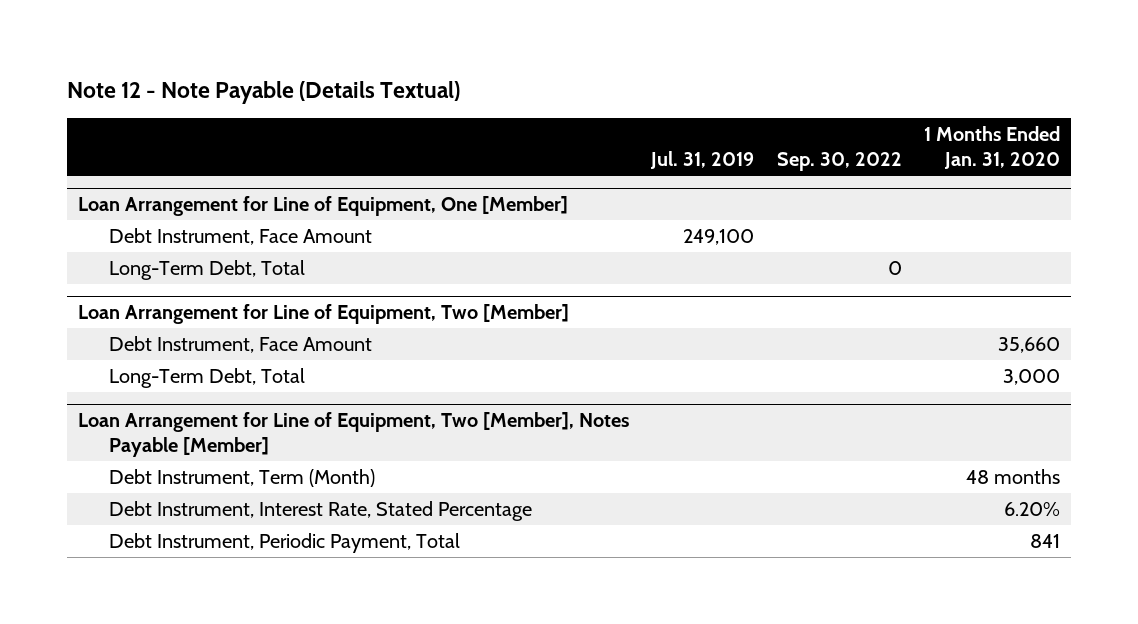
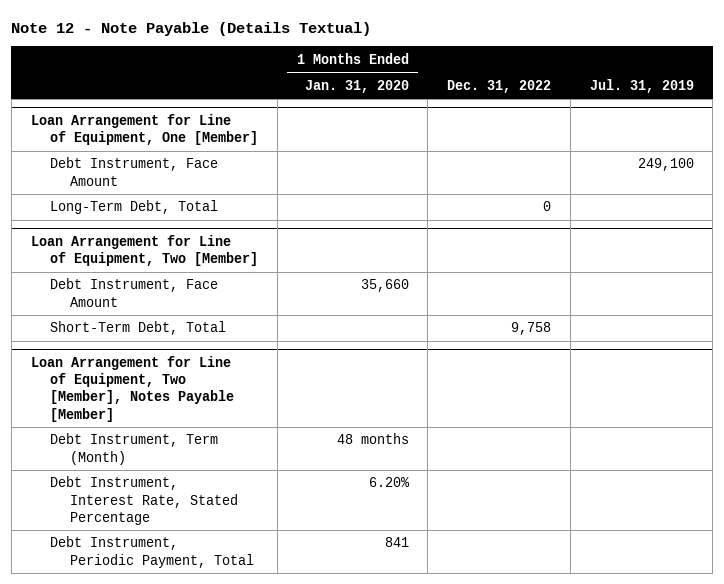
- | Jul. 31, 2019 | Sep. 30, 2022 | 1 Months Ended Jan. 31, 2020
+ | 1 Months Ended Jan. 31, 2020 | Dec. 31, 2022 | Jul. 31, 2019
@ Loan Arrangement for Line of Equipment, Two [Member]
- Long-Term Debt, Total | | | 3,000
+ Short-Term Debt, Total | | 9,758 |

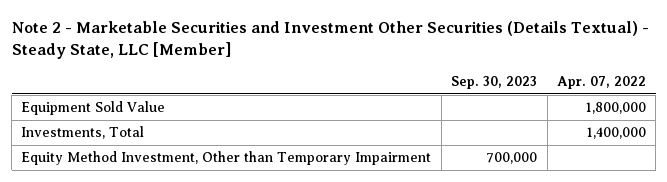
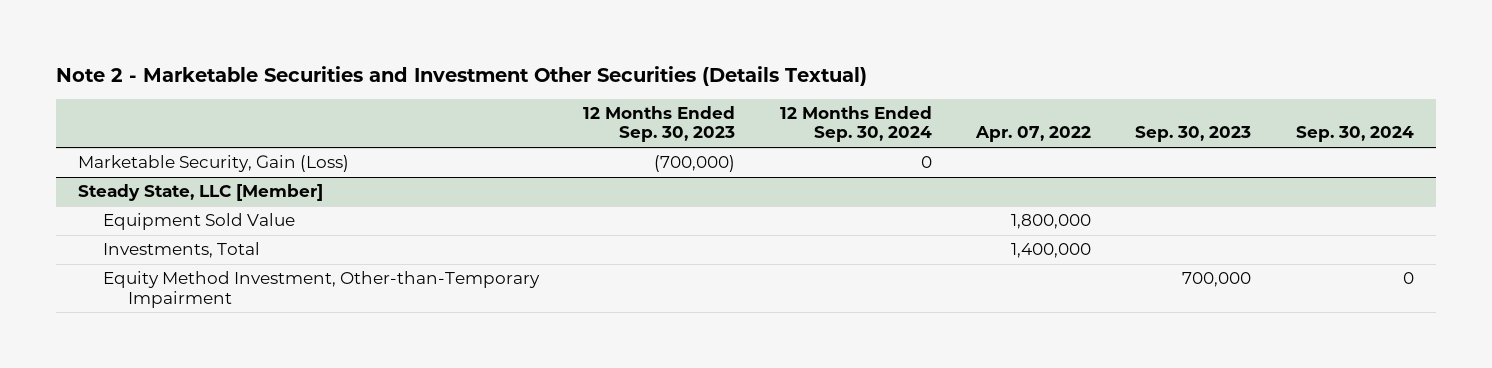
- Note 2 - Marketable Securities and Investment Other Securities (Details Textual) - Steady State, LLC [Member]
+ Note 2 - Marketable Securities and Investment Other Securities (Details Textual)
- | Sep. 30, 2023 | Apr. 07, 2022
+ | 12 Months Ended Sep. 30, 2023 | 12 Months Ended Sep. 30, 2024 | Apr. 07, 2022 | Sep. 30, 2023 | Sep. 30, 2024
- Equipment Sold Value | | 1,800,000
- Investments, Total | | 1,400,000
- Equity Method Investment, Other than Temporary Impairment | 700,000 |
+ Marketable Security, Gain (Loss) | (700,000) | 0 | | |
+ Steady State, LLC [Member]
+ Equipment Sold Value | | | 1,800,000 | |
+ Investments, Total | | | 1,400,000 | |
+ Equity Method Investment, Other-than-Temporary Impairment | | | | 700,000 | 0

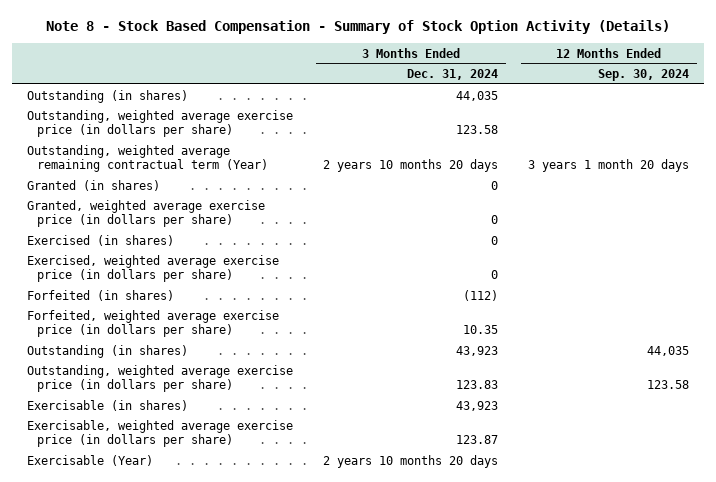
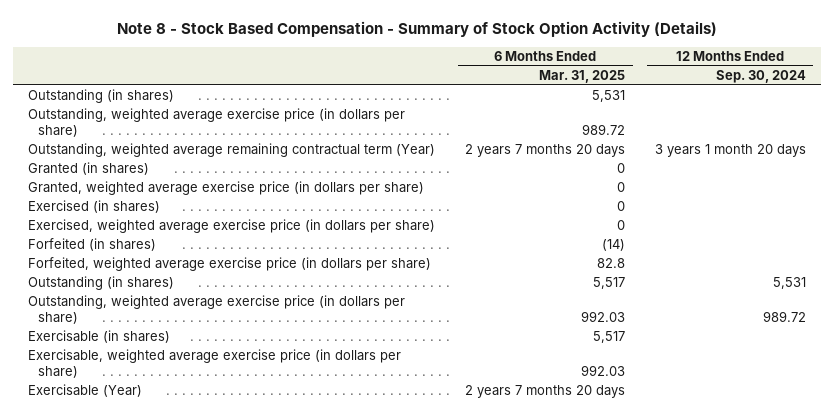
- | 3 Months Ended Dec. 31, 2024 | 12 Months Ended Sep. 30, 2024
+ | 6 Months Ended Mar. 31, 2025 | 12 Months Ended Sep. 30, 2024
- Outstanding (in shares) | 43,923 | 44,035
- Outstanding, weighted average exercise price (in dollars per share) | 123.83 | 123.58
+ Outstanding (in shares) | 5,517 | 5,531
+ Outstanding, weighted average exercise price (in dollars per share) | 992.03 | 989.72

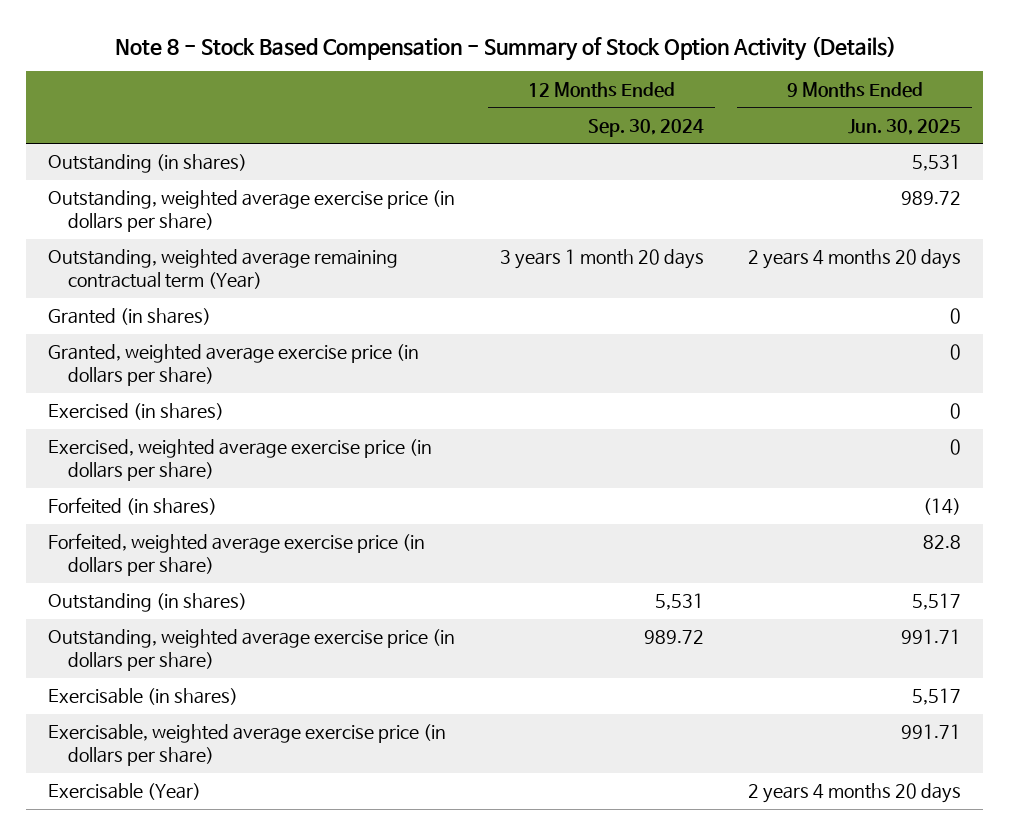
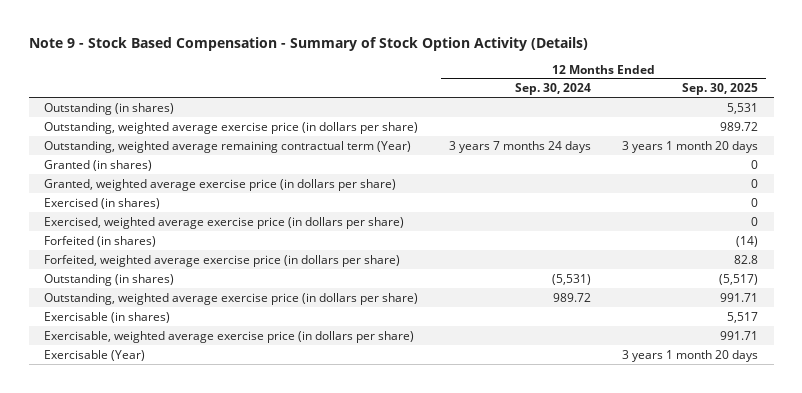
- Note 8 - Stock Based Compensation - Summary of Stock Option Activity (Details)
+ Note 9 - Stock Based Compensation - Summary of Stock Option Activity (Details)
- | 12 Months Ended Sep. 30, 2024 | 9 Months Ended Jun. 30, 2025
+ | 12 Months Ended Sep. 30, 2024 | 12 Months Ended Sep. 30, 2025
- Outstanding, weighted average remaining contractual term (Year) | 3 years 1 month 20 days | 2 years 4 months 20 days
+ Outstanding, weighted average remaining contractual term (Year) | 3 years 7 months 24 days | 3 years 1 month 20 days
- Outstanding (in shares) | 5,531 | 5,517
+ Outstanding (in shares) | (5,531) | (5,517)

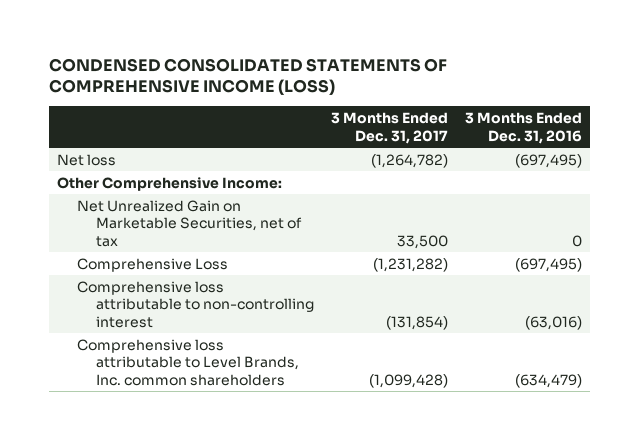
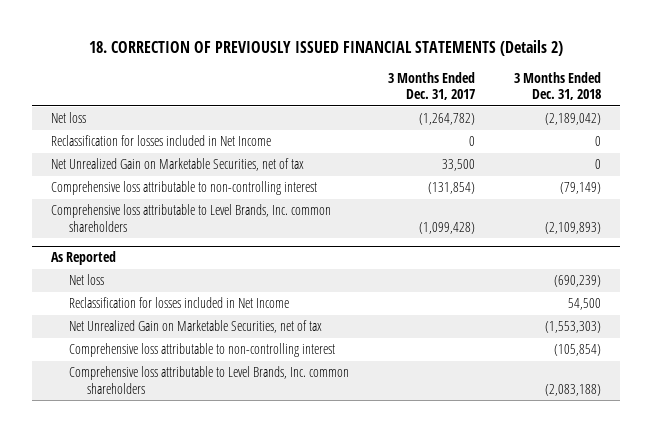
- CONDENSED CONSOLIDATED STATEMENTS OF COMPREHENSIVE INCOME (LOSS)
+ 18. CORRECTION OF PREVIOUSLY ISSUED FINANCIAL STATEMENTS (Details 2)
- | 3 Months Ended Dec. 31, 2017 | 3 Months Ended Dec. 31, 2016
+ | 3 Months Ended Dec. 31, 2017 | 3 Months Ended Dec. 31, 2018
- Other Comprehensive Income:
+ Reclassification for losses included in Net Income | 0 | 0
- Comprehensive Loss | (1,231,282) | (697,495)
+ As Reported
+ Net loss | | (690,239)
+ Reclassification for losses included in Net Income | | 54,500
+ Net Unrealized Gain on Marketable Securities, net of tax | | (1,553,303)
+ Comprehensive loss attributable to non-controlling interest | | (105,854)
+ Comprehensive loss attributable to Level Brands, Inc. common shareholders | | (2,083,188)

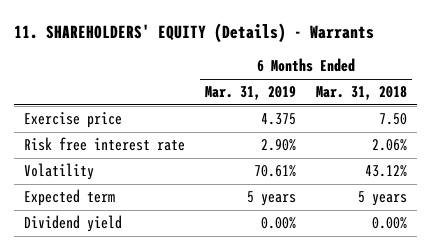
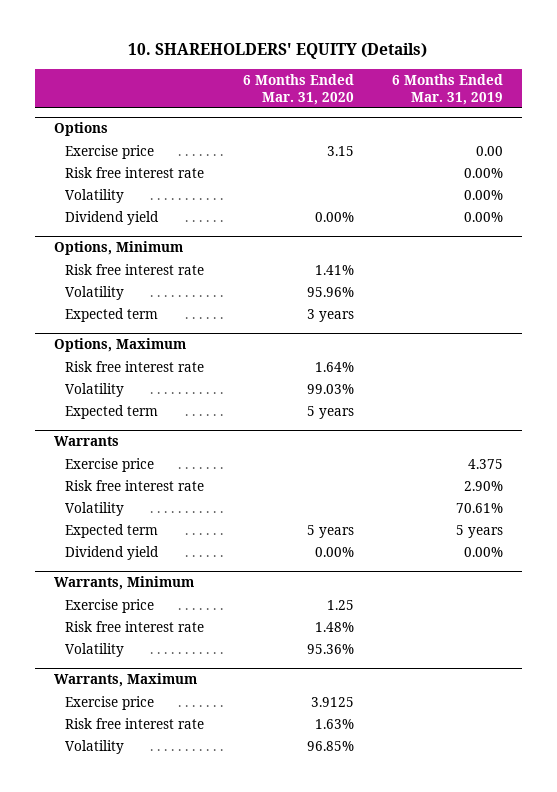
- 11. SHAREHOLDERS' EQUITY (Details) - Warrants
+ 10. SHAREHOLDERS' EQUITY (Details)
- | 6 Months Ended Mar. 31, 2019 | 6 Months Ended Mar. 31, 2018
+ | 6 Months Ended Mar. 31, 2020 | 6 Months Ended Mar. 31, 2019
+ Options
+ Exercise price | 3.15 | 0.00
+ Risk free interest rate | | 0.00%
+ Volatility | | 0.00%
+ Dividend yield | 0.00% | 0.00%
+ Options, Minimum
+ Risk free interest rate | 1.41% |
+ Volatility | 95.96% |
+ Expected term | 3 years |
+ Options, Maximum
+ Risk free interest rate | 1.64% |
+ Volatility | 99.03% |
+ Expected term | 5 years |
+ Warrants
+ Warrants, Minimum
+ Exercise price | 1.25 |
+ Risk free interest rate | 1.48% |
+ Volatility | 95.36% |
+ Warrants, Maximum
+ Exercise price | 3.9125 |
+ Risk free interest rate | 1.63% |
+ Volatility | 96.85% |

